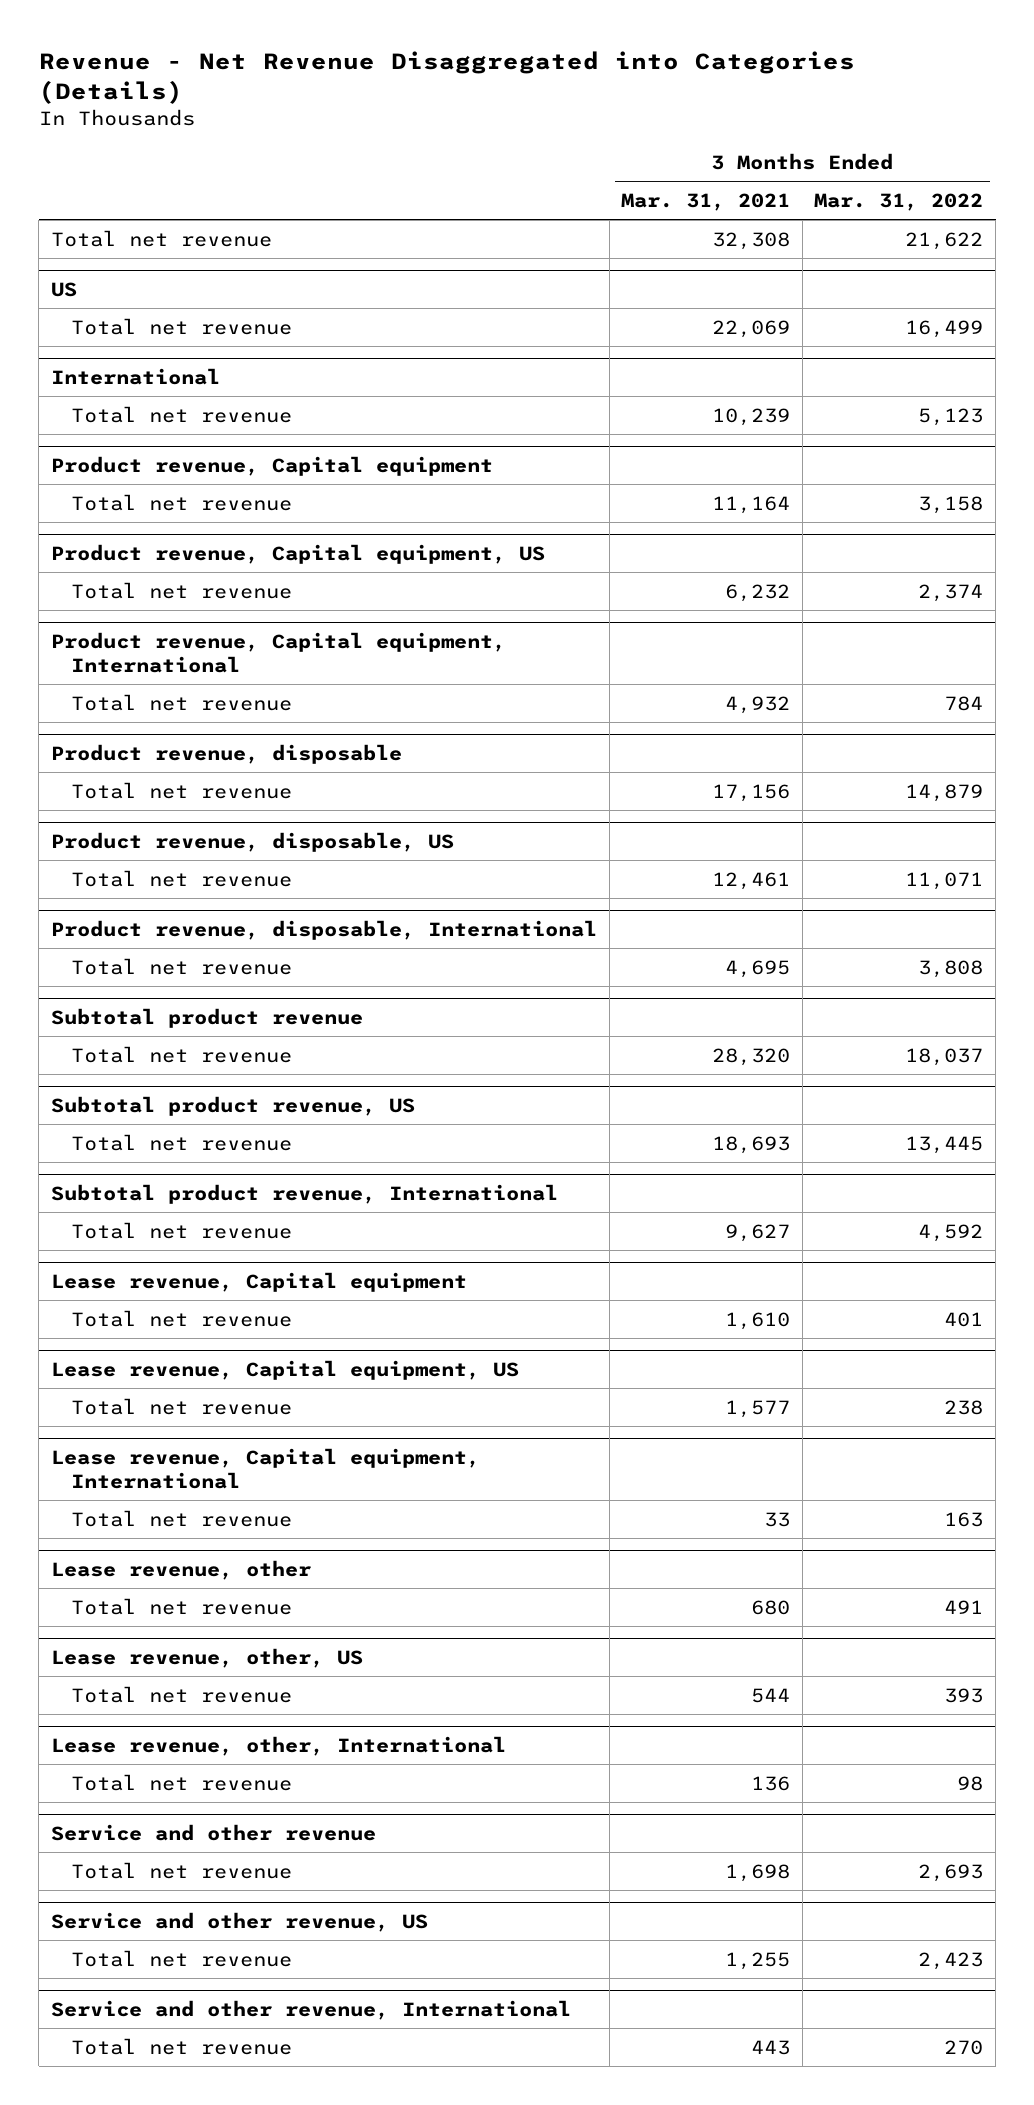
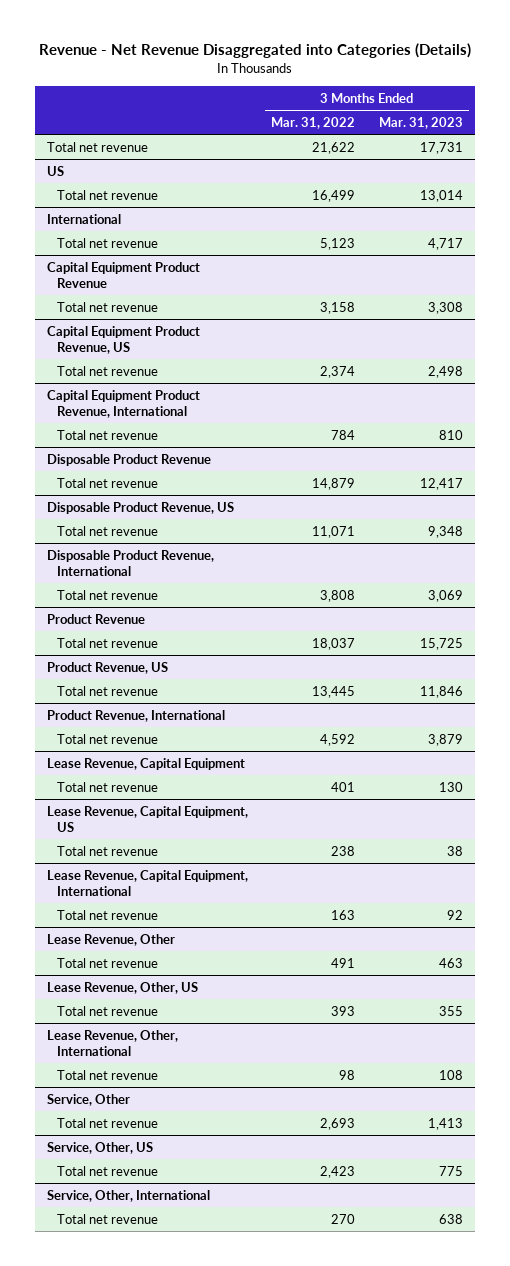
- | 3 Months Ended Mar. 31, 2021 | 3 Months Ended Mar. 31, 2022
+ | 3 Months Ended Mar. 31, 2022 | 3 Months Ended Mar. 31, 2023
- Product revenue, Capital equipment
+ Capital Equipment Product Revenue
- Product revenue, Capital equipment, US
+ Capital Equipment Product Revenue, US
- Product revenue, Capital equipment, International
+ Capital Equipment Product Revenue, International
- Product revenue, disposable
+ Disposable Product Revenue
- Product revenue, disposable, US
+ Disposable Product Revenue, US
- Product revenue, disposable, International
+ Disposable Product Revenue, International
- Subtotal product revenue
+ Product Revenue
- Subtotal product revenue, US
+ Product Revenue, US
- Subtotal product revenue, International
+ Product Revenue, International
- Lease revenue, Capital equipment
+ Lease Revenue, Capital Equipment
- Lease revenue, Capital equipment, US
+ Lease Revenue, Capital Equipment, US
- Lease revenue, Capital equipment, International
+ Lease Revenue, Capital Equipment, International
- Lease revenue, other
+ Lease Revenue, Other
- Lease revenue, other, US
+ Lease Revenue, Other, US
- Lease revenue, other, International
+ Lease Revenue, Other, International
- Service and other revenue
+ Service, Other
- Service and other revenue, US
+ Service, Other, US
- Service and other revenue, International
+ Service, Other, International

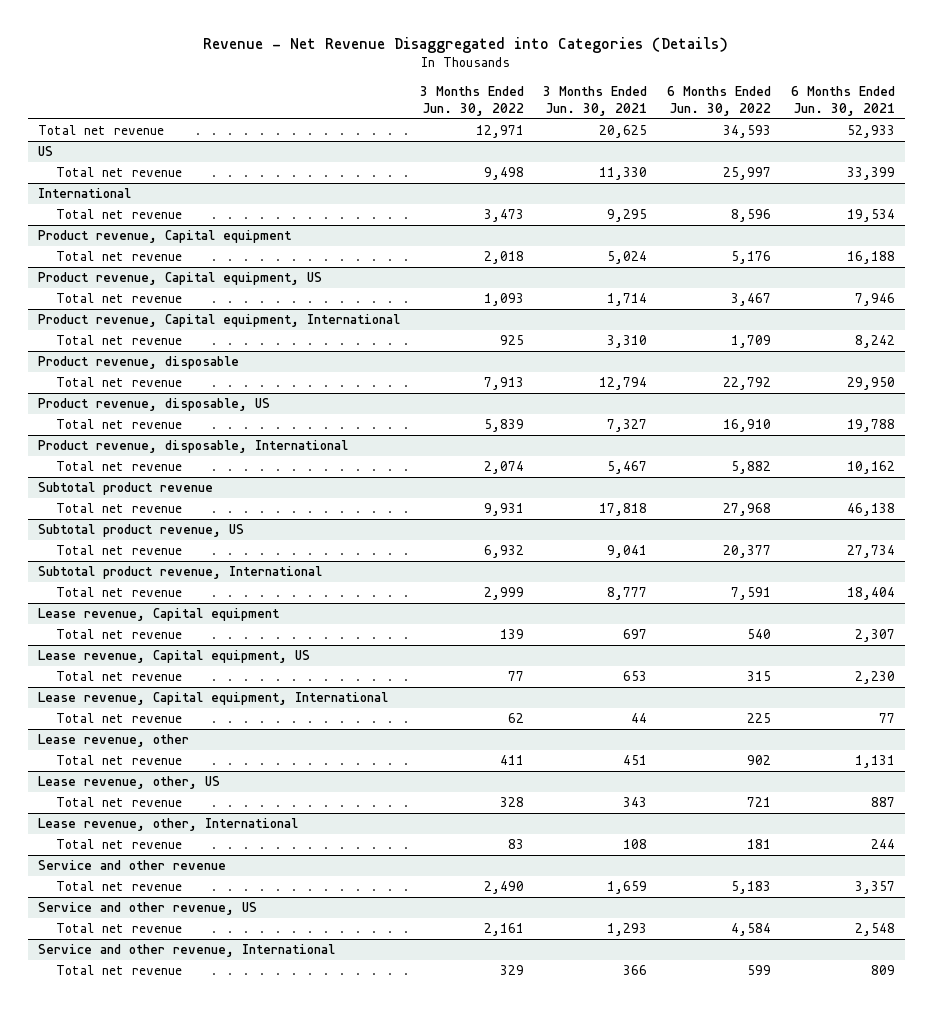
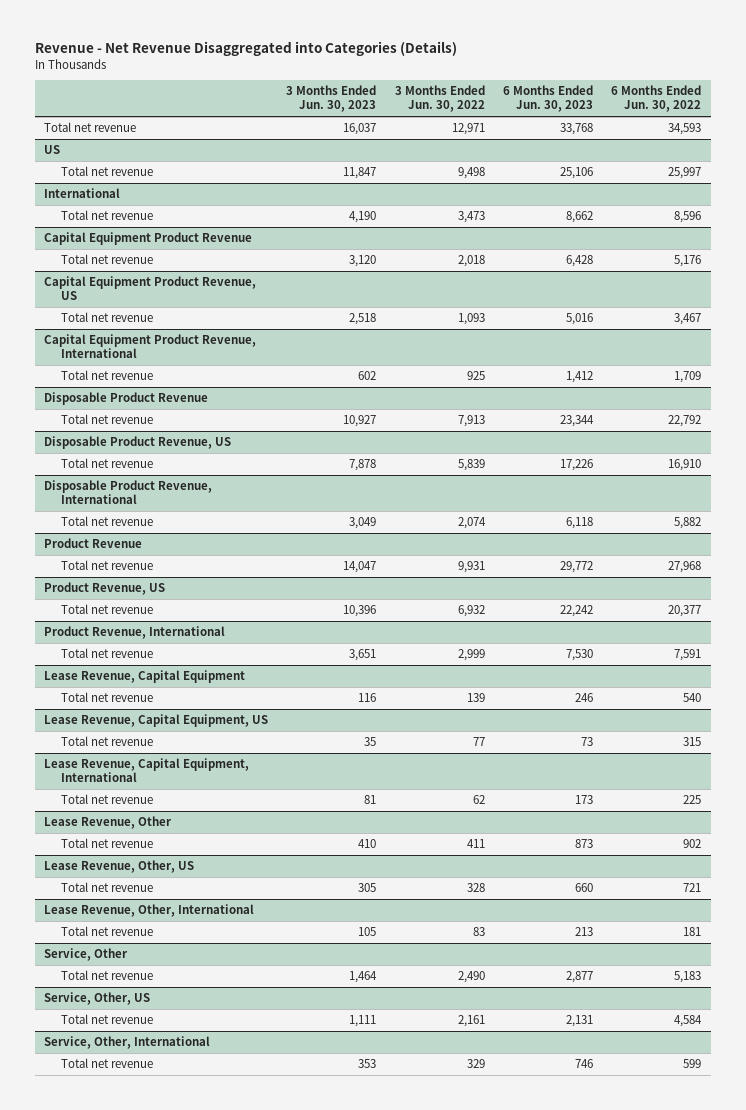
- | 3 Months Ended Jun. 30, 2022 | 3 Months Ended Jun. 30, 2021 | 6 Months Ended Jun. 30, 2022 | 6 Months Ended Jun. 30, 2021
+ | 3 Months Ended Jun. 30, 2023 | 3 Months Ended Jun. 30, 2022 | 6 Months Ended Jun. 30, 2023 | 6 Months Ended Jun. 30, 2022
- Product revenue, Capital equipment
+ Capital Equipment Product Revenue
- Product revenue, Capital equipment, US
+ Capital Equipment Product Revenue, US
- Product revenue, Capital equipment, International
+ Capital Equipment Product Revenue, International
- Product revenue, disposable
+ Disposable Product Revenue
- Product revenue, disposable, US
+ Disposable Product Revenue, US
- Product revenue, disposable, International
+ Disposable Product Revenue, International
- Subtotal product revenue
+ Product Revenue
- Subtotal product revenue, US
+ Product Revenue, US
- Subtotal product revenue, International
+ Product Revenue, International
- Lease revenue, Capital equipment
+ Lease Revenue, Capital Equipment
- Lease revenue, Capital equipment, US
+ Lease Revenue, Capital Equipment, US
- Lease revenue, Capital equipment, International
+ Lease Revenue, Capital Equipment, International
- Lease revenue, other
+ Lease Revenue, Other
- Lease revenue, other, US
+ Lease Revenue, Other, US
- Lease revenue, other, International
+ Lease Revenue, Other, International
- Service and other revenue
+ Service, Other
- Service and other revenue, US
+ Service, Other, US
- Service and other revenue, International
+ Service, Other, International

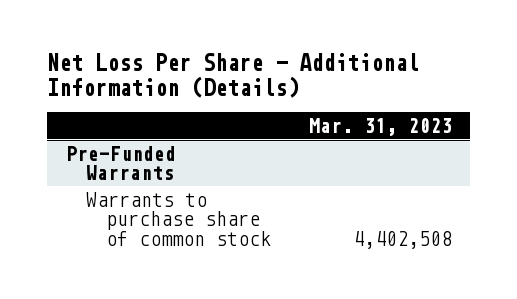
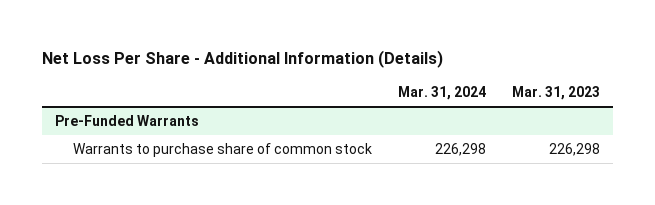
- | Mar. 31, 2023
+ | Mar. 31, 2024 | Mar. 31, 2023
@ Pre-Funded Warrants
- Warrants to purchase share of common stock | 4,402,508
+ Warrants to purchase share of common stock | 226,298 | 226,298

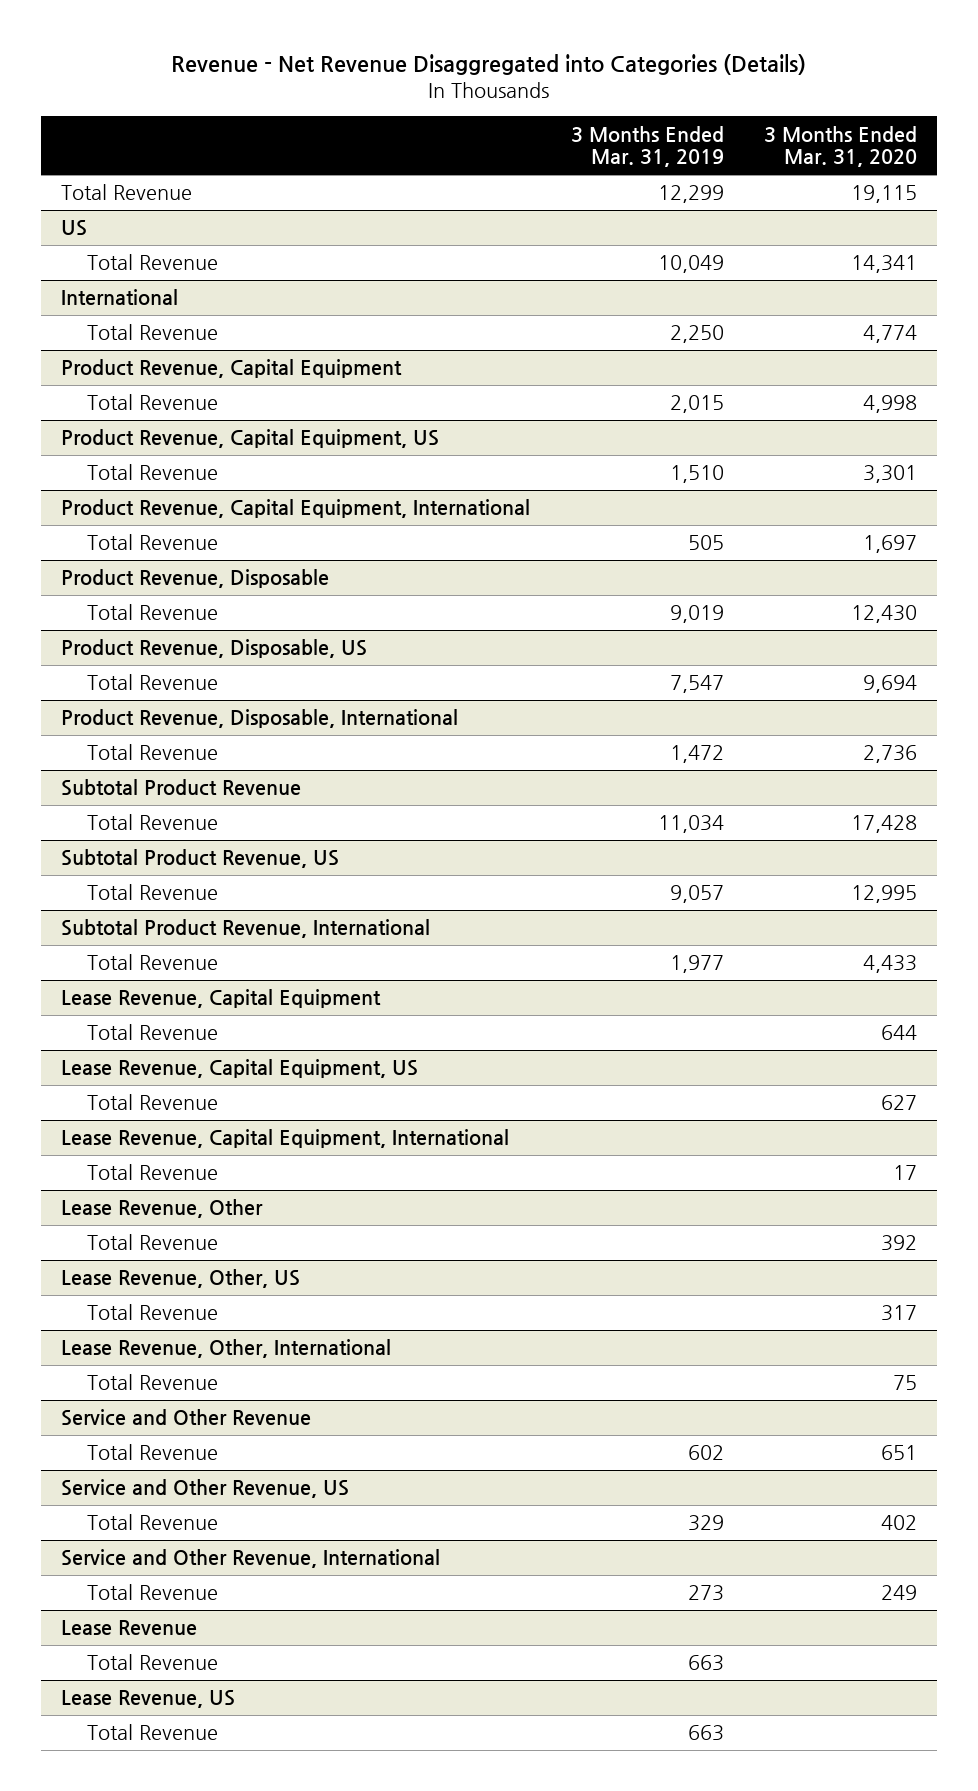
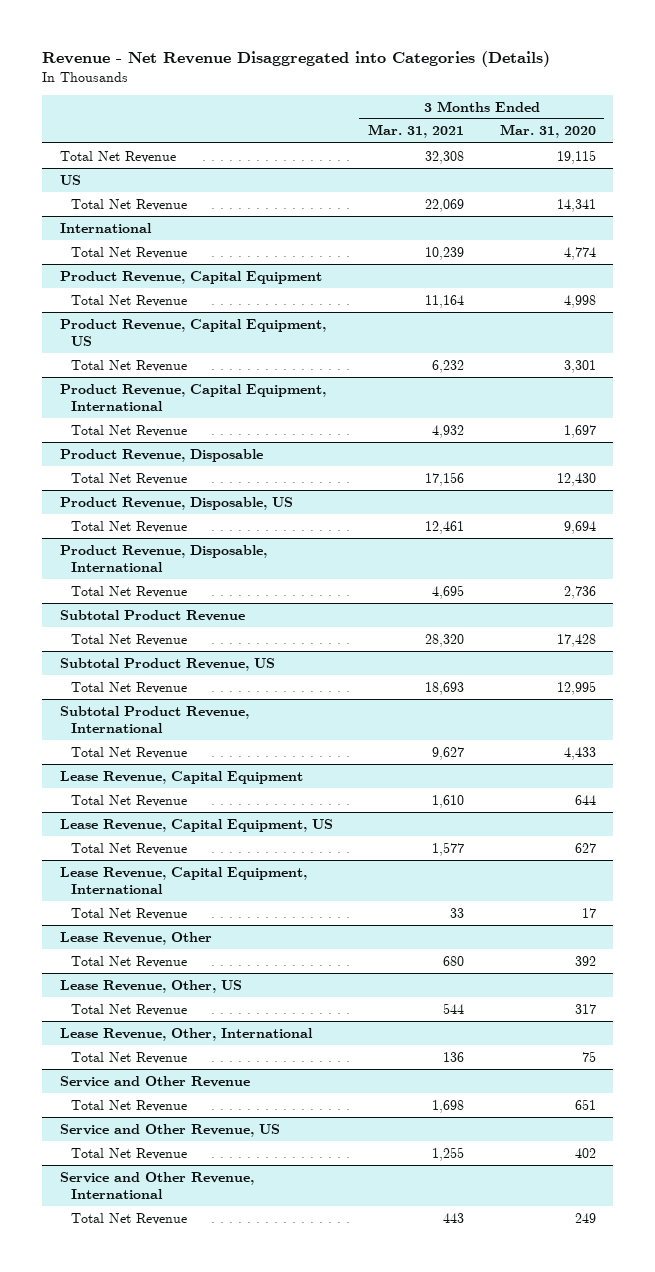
- | 3 Months Ended Mar. 31, 2019 | 3 Months Ended Mar. 31, 2020
+ | 3 Months Ended Mar. 31, 2021 | 3 Months Ended Mar. 31, 2020
- Total Revenue | 12,299 | 19,115
+ Total Net Revenue | 32,308 | 19,115
@ US
- Total Revenue | 10,049 | 14,341
+ Total Net Revenue | 22,069 | 14,341
@ International
- Total Revenue | 2,250 | 4,774
+ Total Net Revenue | 10,239 | 4,774
@ Product Revenue, Capital Equipment
- Total Revenue | 2,015 | 4,998
+ Total Net Revenue | 11,164 | 4,998
@ Product Revenue, Capital Equipment, US
- Total Revenue | 1,510 | 3,301
+ Total Net Revenue | 6,232 | 3,301
@ Product Revenue, Capital Equipment, International
- Total Revenue | 505 | 1,697
+ Total Net Revenue | 4,932 | 1,697
@ Product Revenue, Disposable
- Total Revenue | 9,019 | 12,430
+ Total Net Revenue | 17,156 | 12,430
@ Product Revenue, Disposable, US
- Total Revenue | 7,547 | 9,694
+ Total Net Revenue | 12,461 | 9,694
@ Product Revenue, Disposable, International
- Total Revenue | 1,472 | 2,736
+ Total Net Revenue | 4,695 | 2,736
@ Subtotal Product Revenue
- Total Revenue | 11,034 | 17,428
+ Total Net Revenue | 28,320 | 17,428
@ Subtotal Product Revenue, US
- Total Revenue | 9,057 | 12,995
+ Total Net Revenue | 18,693 | 12,995
@ Subtotal Product Revenue, International
- Total Revenue | 1,977 | 4,433
+ Total Net Revenue | 9,627 | 4,433
@ Lease Revenue, Capital Equipment
- Total Revenue | | 644
+ Total Net Revenue | 1,610 | 644
@ Lease Revenue, Capital Equipment, US
- Total Revenue | | 627
+ Total Net Revenue | 1,577 | 627
@ Lease Revenue, Capital Equipment, International
- Total Revenue | | 17
+ Total Net Revenue | 33 | 17
@ Lease Revenue, Other
- Total Revenue | | 392
+ Total Net Revenue | 680 | 392
@ Lease Revenue, Other, US
- Total Revenue | | 317
+ Total Net Revenue | 544 | 317
@ Lease Revenue, Other, International
- Total Revenue | | 75
+ Total Net Revenue | 136 | 75
@ Service and Other Revenue
- Total Revenue | 602 | 651
+ Total Net Revenue | 1,698 | 651
@ Service and Other Revenue, US
- Total Revenue | 329 | 402
+ Total Net Revenue | 1,255 | 402
@ Service and Other Revenue, International
- Total Revenue | 273 | 249
- Lease Revenue
- Total Revenue | 663 |
- Lease Revenue, US
- Total Revenue | 663 |
@ Service and Other Revenue, International
+ Total Net Revenue | 443 | 249

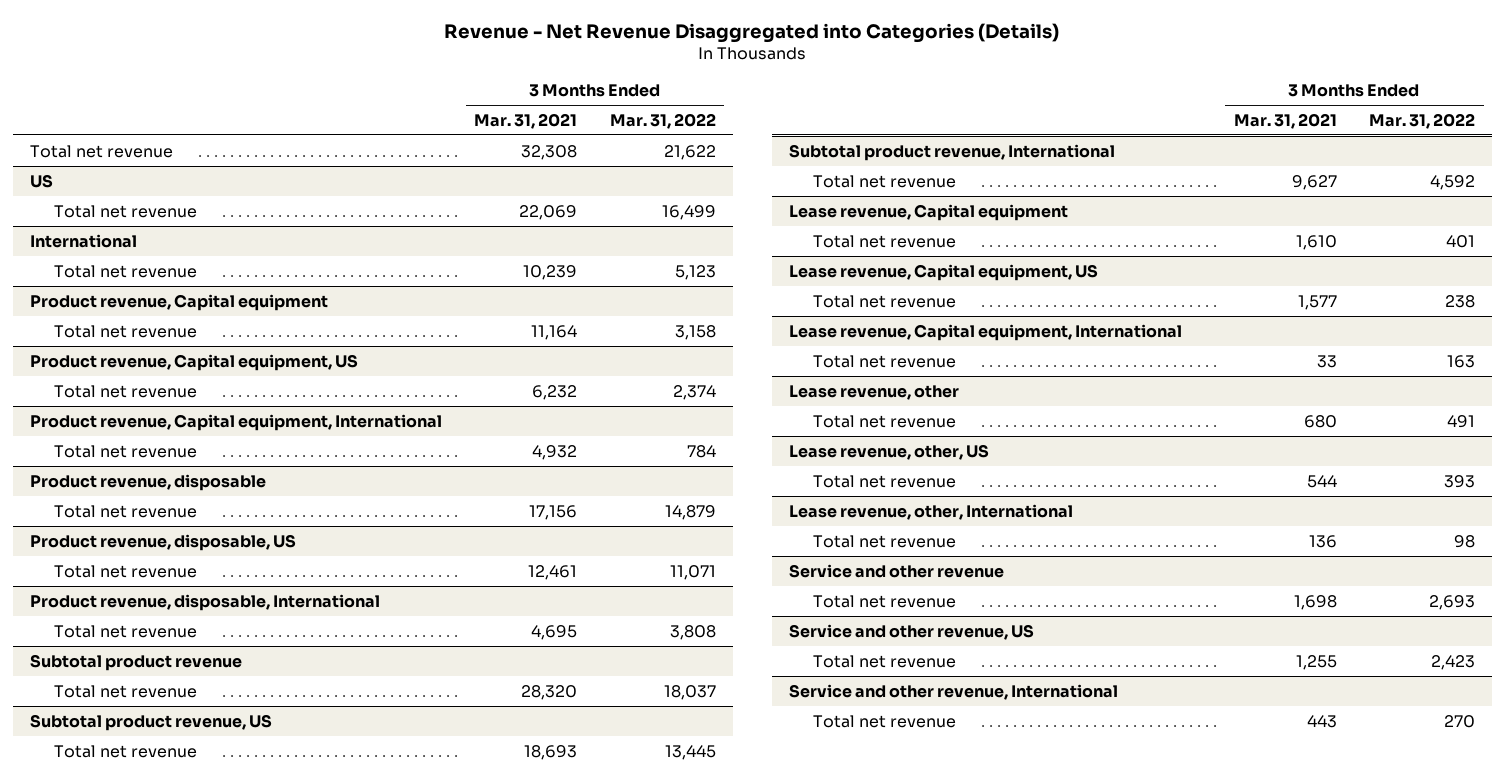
- | 3 Months Ended Mar. 31, 2021 | 3 Months Ended Mar. 31, 2020
+ | 3 Months Ended Mar. 31, 2021 | 3 Months Ended Mar. 31, 2022
- Total Net Revenue | 32,308 | 19,115
+ Total net revenue | 32,308 | 21,622
@ US
- Total Net Revenue | 22,069 | 14,341
+ Total net revenue | 22,069 | 16,499
@ International
- Total Net Revenue | 10,239 | 4,774
- Product Revenue, Capital Equipment
- Total Net Revenue | 11,164 | 4,998
- Product Revenue, Capital Equipment, US
- Total Net Revenue | 6,232 | 3,301
- Product Revenue, Capital Equipment, International
- Total Net Revenue | 4,932 | 1,697
- Product Revenue, Disposable
- Total Net Revenue | 17,156 | 12,430
- Product Revenue, Disposable, US
- Total Net Revenue | 12,461 | 9,694
- Product Revenue, Disposable, International
- Total Net Revenue | 4,695 | 2,736
- Subtotal Product Revenue
- Total Net Revenue | 28,320 | 17,428
- Subtotal Product Revenue, US
- Total Net Revenue | 18,693 | 12,995
- Subtotal Product Revenue, International
- Total Net Revenue | 9,627 | 4,433
- Lease Revenue, Capital Equipment
- Total Net Revenue | 1,610 | 644
- Lease Revenue, Capital Equipment, US
- Total Net Revenue | 1,577 | 627
- Lease Revenue, Capital Equipment, International
- Total Net Revenue | 33 | 17
- Lease Revenue, Other
- Total Net Revenue | 680 | 392
- Lease Revenue, Other, US
- Total Net Revenue | 544 | 317
- Lease Revenue, Other, International
- Total Net Revenue | 136 | 75
- Service and Other Revenue
- Total Net Revenue | 1,698 | 651
- Service and Other Revenue, US
- Total Net Revenue | 1,255 | 402
- Service and Other Revenue, International
- Total Net Revenue | 443 | 249
@ International
+ Total net revenue | 10,239 | 5,123
+ Product revenue, Capital equipment
+ Total net revenue | 11,164 | 3,158
+ Product revenue, Capital equipment, US
+ Total net revenue | 6,232 | 2,374
+ Product revenue, Capital equipment, International
+ Total net revenue | 4,932 | 784
+ Product revenue, disposable
+ Total net revenue | 17,156 | 14,879
+ Product revenue, disposable, US
+ Total net revenue | 12,461 | 11,071
+ Product revenue, disposable, International
+ Total net revenue | 4,695 | 3,808
+ Subtotal product revenue
+ Total net revenue | 28,320 | 18,037
+ Subtotal product revenue, US
+ Total net revenue | 18,693 | 13,445
+ Subtotal product revenue, International
+ Total net revenue | 9,627 | 4,592
+ Lease revenue, Capital equipment
+ Total net revenue | 1,610 | 401
+ Lease revenue, Capital equipment, US
+ Total net revenue | 1,577 | 238
+ Lease revenue, Capital equipment, International
+ Total net revenue | 33 | 163
+ Lease revenue, other
+ Total net revenue | 680 | 491
+ Lease revenue, other, US
+ Total net revenue | 544 | 393
+ Lease revenue, other, International
+ Total net revenue | 136 | 98
+ Service and other revenue
+ Total net revenue | 1,698 | 2,693
+ Service and other revenue, US
+ Total net revenue | 1,255 | 2,423
+ Service and other revenue, International
+ Total net revenue | 443 | 270

